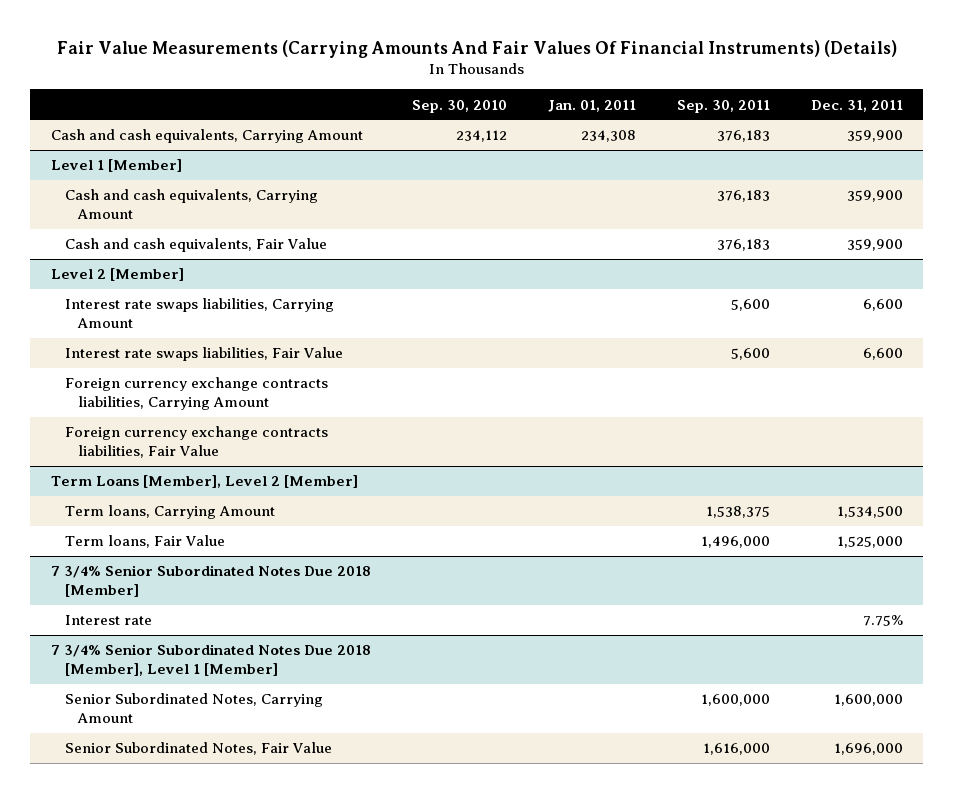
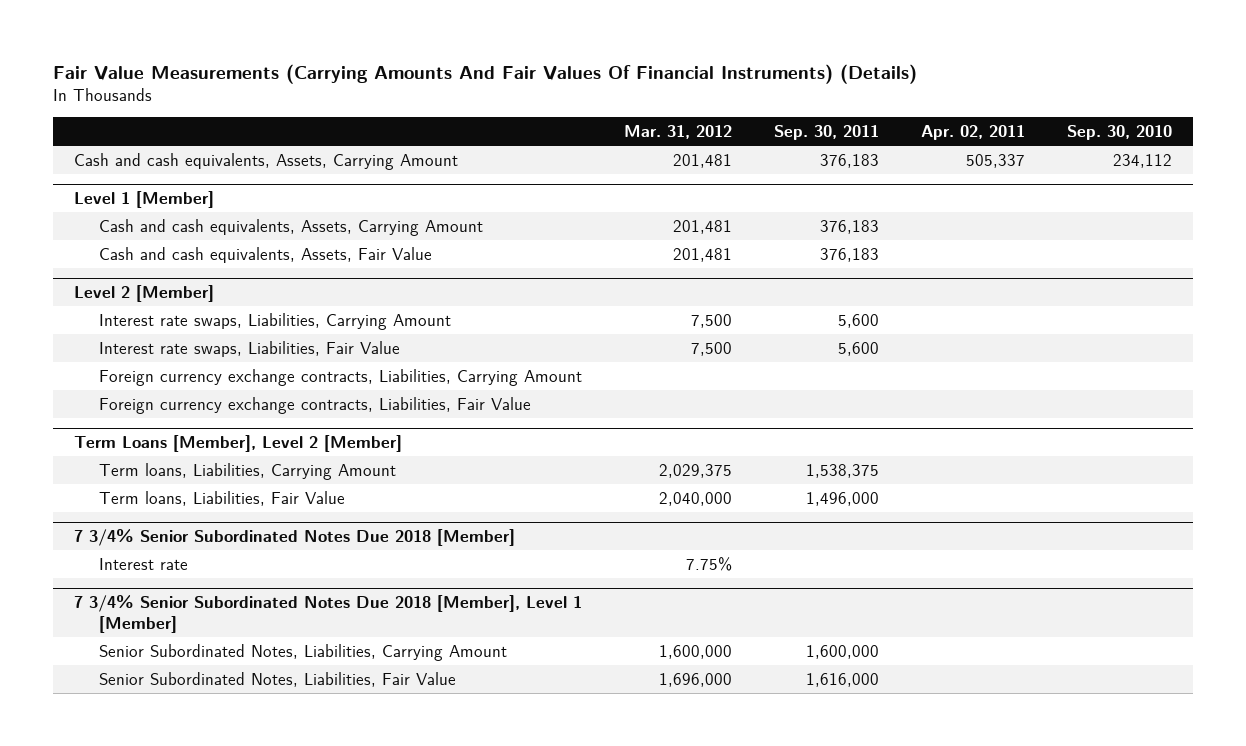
- | Sep. 30, 2010 | Jan. 01, 2011 | Sep. 30, 2011 | Dec. 31, 2011
+ | Mar. 31, 2012 | Sep. 30, 2011 | Apr. 02, 2011 | Sep. 30, 2010
- Cash and cash equivalents, Carrying Amount | 234,112 | 234,308 | 376,183 | 359,900
+ Cash and cash equivalents, Assets, Carrying Amount | 201,481 | 376,183 | 505,337 | 234,112
@ Level 1 [Member]
- Cash and cash equivalents, Carrying Amount | | | 376,183 | 359,900
- Cash and cash equivalents, Fair Value | | | 376,183 | 359,900
+ Cash and cash equivalents, Assets, Carrying Amount | 201,481 | 376,183 | |
+ Cash and cash equivalents, Assets, Fair Value | 201,481 | 376,183 | |
@ Level 2 [Member]
- Interest rate swaps liabilities, Carrying Amount | | | 5,600 | 6,600
- Interest rate swaps liabilities, Fair Value | | | 5,600 | 6,600
- Foreign currency exchange contracts liabilities, Carrying Amount
- Foreign currency exchange contracts liabilities, Fair Value
+ Interest rate swaps, Liabilities, Carrying Amount | 7,500 | 5,600 | |
+ Interest rate swaps, Liabilities, Fair Value | 7,500 | 5,600 | |
+ Foreign currency exchange contracts, Liabilities, Carrying Amount
+ Foreign currency exchange contracts, Liabilities, Fair Value
@ Term Loans [Member], Level 2 [Member]
- Term loans, Carrying Amount | | | 1,538,375 | 1,534,500
- Term loans, Fair Value | | | 1,496,000 | 1,525,000
+ Term loans, Liabilities, Carrying Amount | 2,029,375 | 1,538,375 | |
+ Term loans, Liabilities, Fair Value | 2,040,000 | 1,496,000 | |
@ 7 3/4% Senior Subordinated Notes Due 2018 [Member], Level 1 [Member]
- Senior Subordinated Notes, Carrying Amount | | | 1,600,000 | 1,600,000
- Senior Subordinated Notes, Fair Value | | | 1,616,000 | 1,696,000
+ Senior Subordinated Notes, Liabilities, Carrying Amount | 1,600,000 | 1,600,000 | |
+ Senior Subordinated Notes, Liabilities, Fair Value | 1,696,000 | 1,616,000 | |

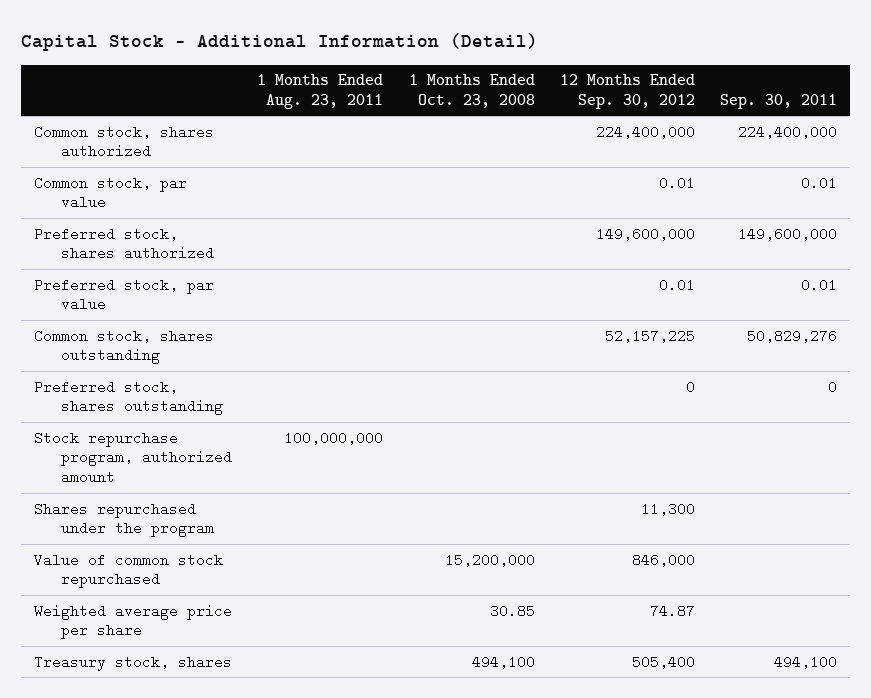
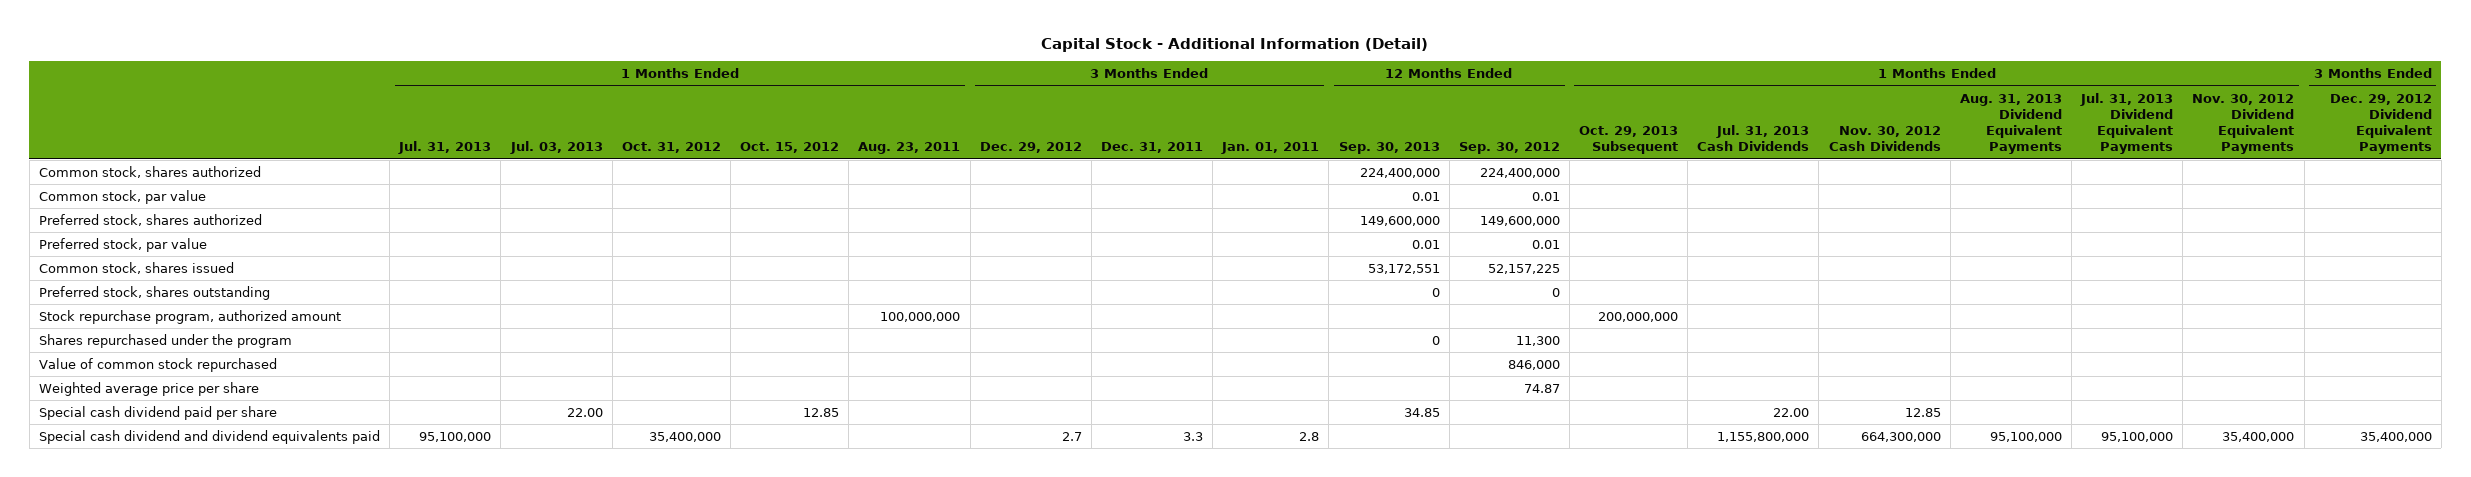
- | 1 Months Ended Aug. 23, 2011 | 1 Months Ended Oct. 23, 2008 | 12 Months Ended Sep. 30, 2012 | Sep. 30, 2011
+ | 1 Months Ended Jul. 31, 2013 | 1 Months Ended Jul. 03, 2013 | 1 Months Ended Oct. 31, 2012 | 1 Months Ended Oct. 15, 2012 | 1 Months Ended Aug. 23, 2011 | 3 Months Ended Dec. 29, 2012 | 3 Months Ended Dec. 31, 2011 | 3 Months Ended Jan. 01, 2011 | 12 Months Ended Sep. 30, 2013 | 12 Months Ended Sep. 30, 2012 | 1 Months Ended Oct. 29, 2013 Subsequent | 1 Months Ended Jul. 31, 2013 Cash Dividends | 1 Months Ended Nov. 30, 2012 Cash Dividends | 1 Months Ended Aug. 31, 2013 Dividend Equivalent Payments | 1 Months Ended Jul. 31, 2013 Dividend Equivalent Payments | 1 Months Ended Nov. 30, 2012 Dividend Equivalent Payments | 3 Months Ended Dec. 29, 2012 Dividend Equivalent Payments
- Common stock, shares outstanding | | | 52,157,225 | 50,829,276
+ Common stock, shares issued | | | | | | | | | 53,172,551 | 52,157,225 | | | | | | |
- Treasury stock, shares | | 494,100 | 505,400 | 494,100
+ Special cash dividend paid per share | | 22.00 | | 12.85 | | | | | 34.85 | | | 22.00 | 12.85 | | | |
+ Special cash dividend and dividend equivalents paid | 95,100,000 | | 35,400,000 | | | 2.7 | 3.3 | 2.8 | | | | 1,155,800,000 | 664,300,000 | 95,100,000 | 95,100,000 | 35,400,000 | 35,400,000

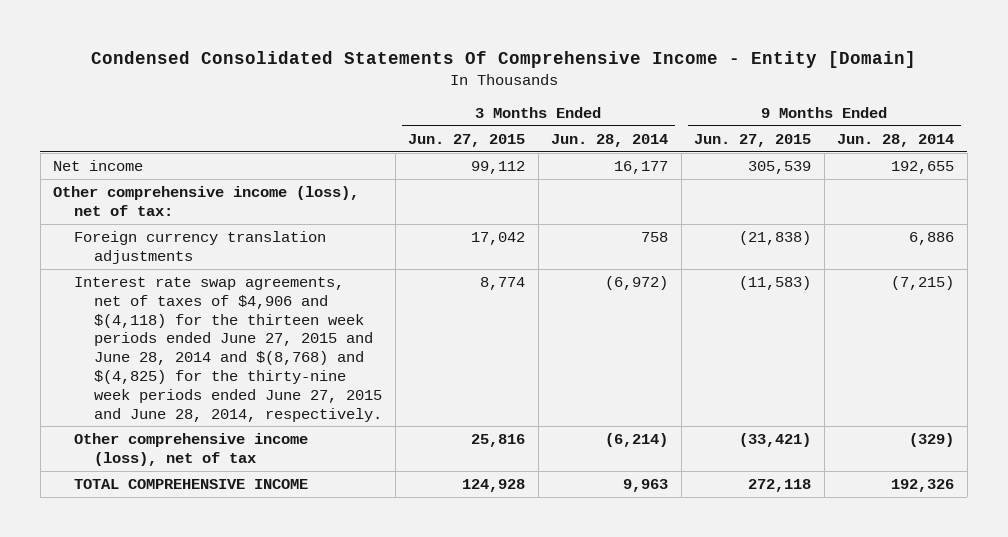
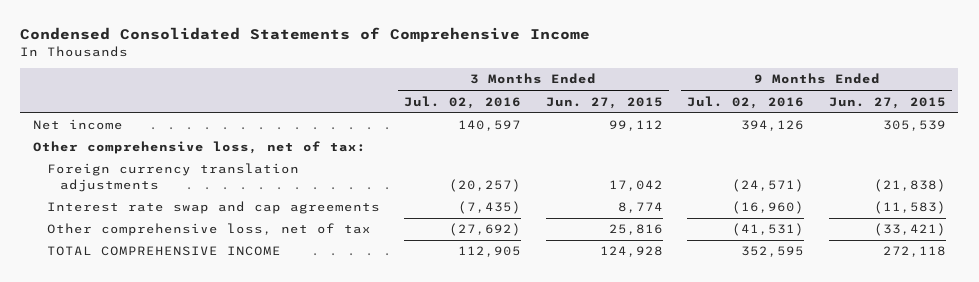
- Condensed Consolidated Statements Of Comprehensive Income - Entity [Domain]
+ Condensed Consolidated Statements of Comprehensive Income
- | 3 Months Ended Jun. 27, 2015 | 3 Months Ended Jun. 28, 2014 | 9 Months Ended Jun. 27, 2015 | 9 Months Ended Jun. 28, 2014
+ | 3 Months Ended Jul. 02, 2016 | 3 Months Ended Jun. 27, 2015 | 9 Months Ended Jul. 02, 2016 | 9 Months Ended Jun. 27, 2015
- Other comprehensive income (loss), net of tax:
+ Other comprehensive loss, net of tax:
- Interest rate swap agreements, net of taxes of $4,906 and $(4,118) for the thirteen week periods ended June 27, 2015 and June 28, 2014 and $(8,768) and $(4,825) for the thirty-nine week periods ended June 27, 2015 and June 28, 2014, respectively. | 8,774 | (6,972) | (11,583) | (7,215)
- Other comprehensive income (loss), net of tax | 25,816 | (6,214) | (33,421) | (329)
+ Interest rate swap and cap agreements | (7,435) | 8,774 | (16,960) | (11,583)
+ Other comprehensive loss, net of tax | (27,692) | 25,816 | (41,531) | (33,421)

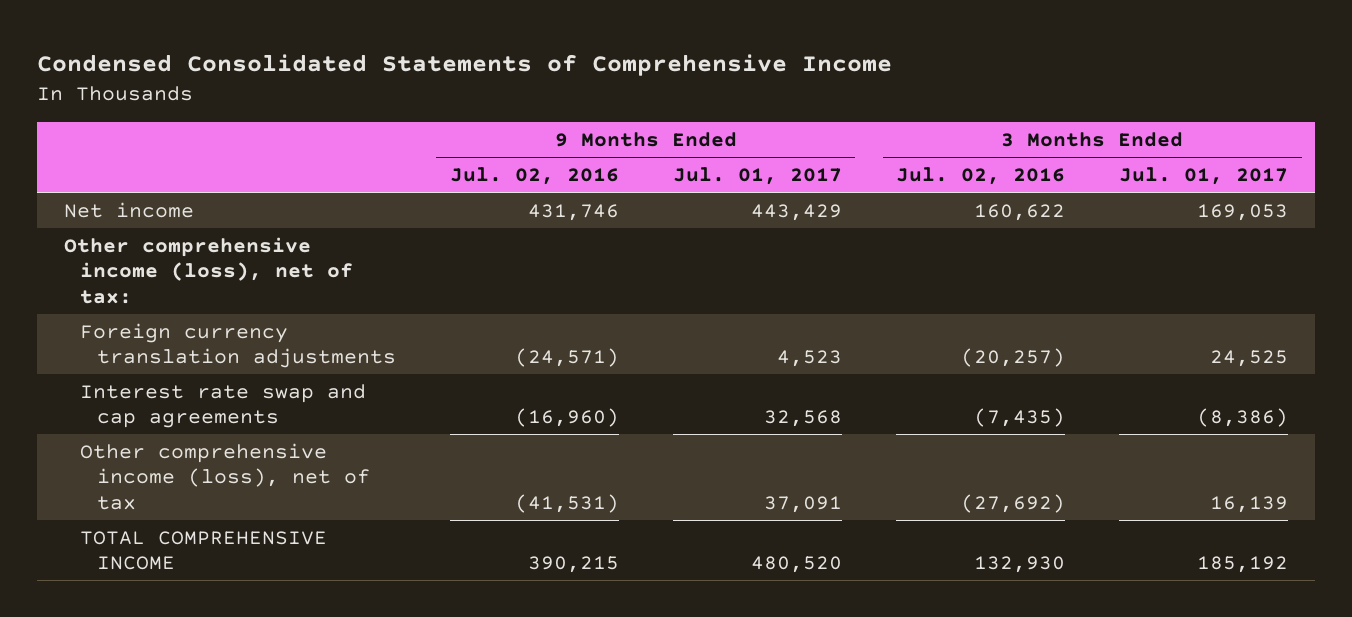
- | 3 Months Ended Jul. 02, 2016 | 3 Months Ended Jun. 27, 2015 | 9 Months Ended Jul. 02, 2016 | 9 Months Ended Jun. 27, 2015
+ | 9 Months Ended Jul. 02, 2016 | 9 Months Ended Jul. 01, 2017 | 3 Months Ended Jul. 02, 2016 | 3 Months Ended Jul. 01, 2017
- Net income | 140,597 | 99,112 | 394,126 | 305,539
- Other comprehensive loss, net of tax:
+ Net income | 431,746 | 443,429 | 160,622 | 169,053
+ Other comprehensive income (loss), net of tax:
- Other comprehensive loss, net of tax | (27,692) | 25,816 | (41,531) | (33,421)
- TOTAL COMPREHENSIVE INCOME | 112,905 | 124,928 | 352,595 | 272,118
+ Other comprehensive income (loss), net of tax | (41,531) | 37,091 | (27,692) | 16,139
+ TOTAL COMPREHENSIVE INCOME | 390,215 | 480,520 | 132,930 | 185,192

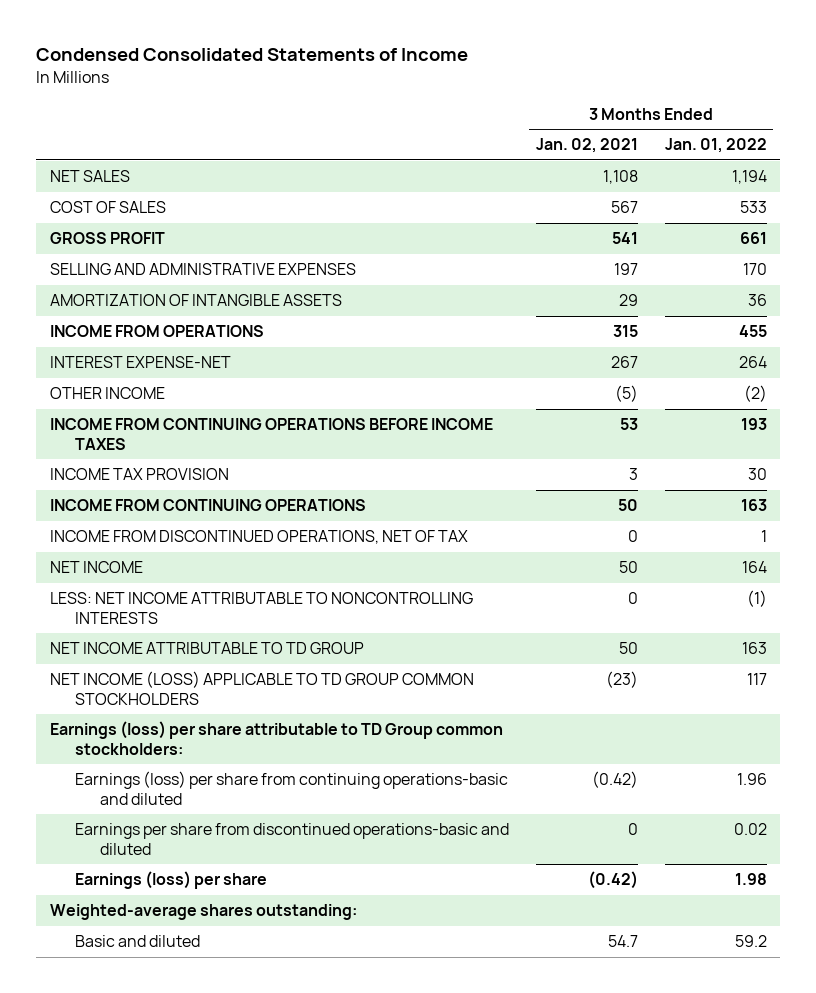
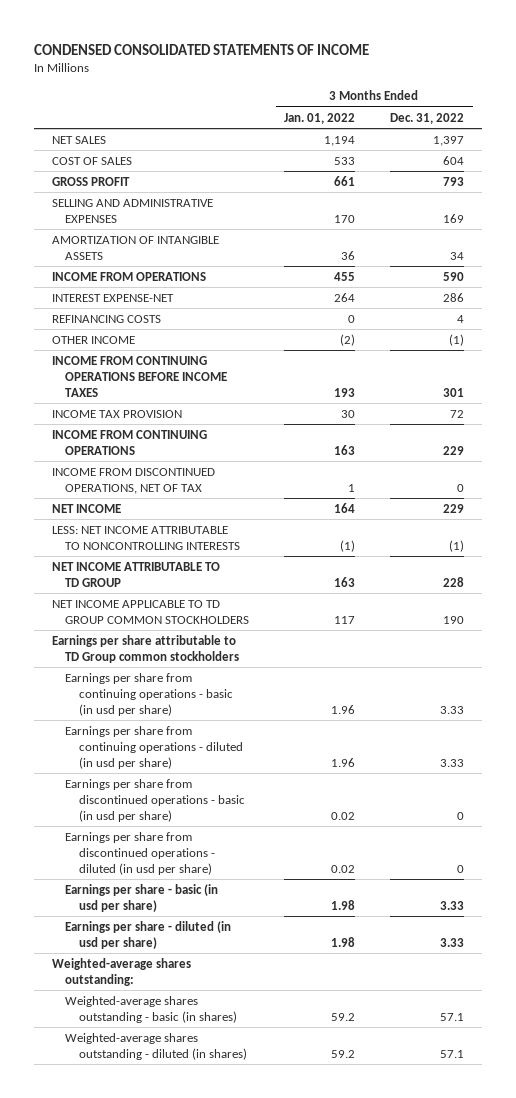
- Condensed Consolidated Statements of Income
+ CONDENSED CONSOLIDATED STATEMENTS OF INCOME
- | 3 Months Ended Jan. 02, 2021 | 3 Months Ended Jan. 01, 2022
+ | 3 Months Ended Jan. 01, 2022 | 3 Months Ended Dec. 31, 2022
+ REFINANCING COSTS | 0 | 4
- NET INCOME (LOSS) APPLICABLE TO TD GROUP COMMON STOCKHOLDERS | (23) | 117
- Earnings (loss) per share attributable to TD Group common stockholders:
- Earnings (loss) per share from continuing operations-basic and diluted | (0.42) | 1.96
- Earnings per share from discontinued operations-basic and diluted | 0 | 0.02
- Earnings (loss) per share | (0.42) | 1.98
+ NET INCOME APPLICABLE TO TD GROUP COMMON STOCKHOLDERS | 117 | 190
+ Earnings per share attributable to TD Group common stockholders
+ Earnings per share from continuing operations - basic (in usd per share) | 1.96 | 3.33
+ Earnings per share from continuing operations - diluted (in usd per share) | 1.96 | 3.33
+ Earnings per share from discontinued operations - basic (in usd per share) | 0.02 | 0
+ Earnings per share from discontinued operations - diluted (in usd per share) | 0.02 | 0
+ Earnings per share - basic (in usd per share) | 1.98 | 3.33
+ Earnings per share - diluted (in usd per share) | 1.98 | 3.33
- Basic and diluted | 54.7 | 59.2
+ Weighted-average shares outstanding - basic (in shares) | 59.2 | 57.1
+ Weighted-average shares outstanding - diluted (in shares) | 59.2 | 57.1

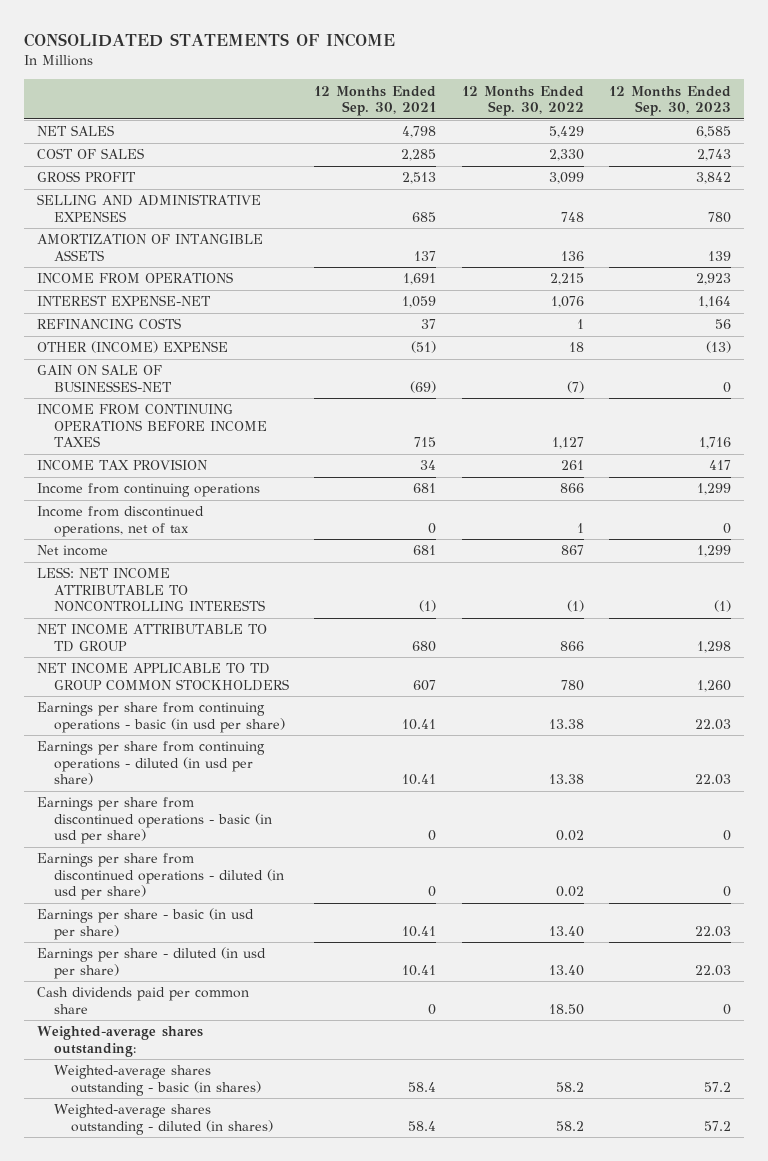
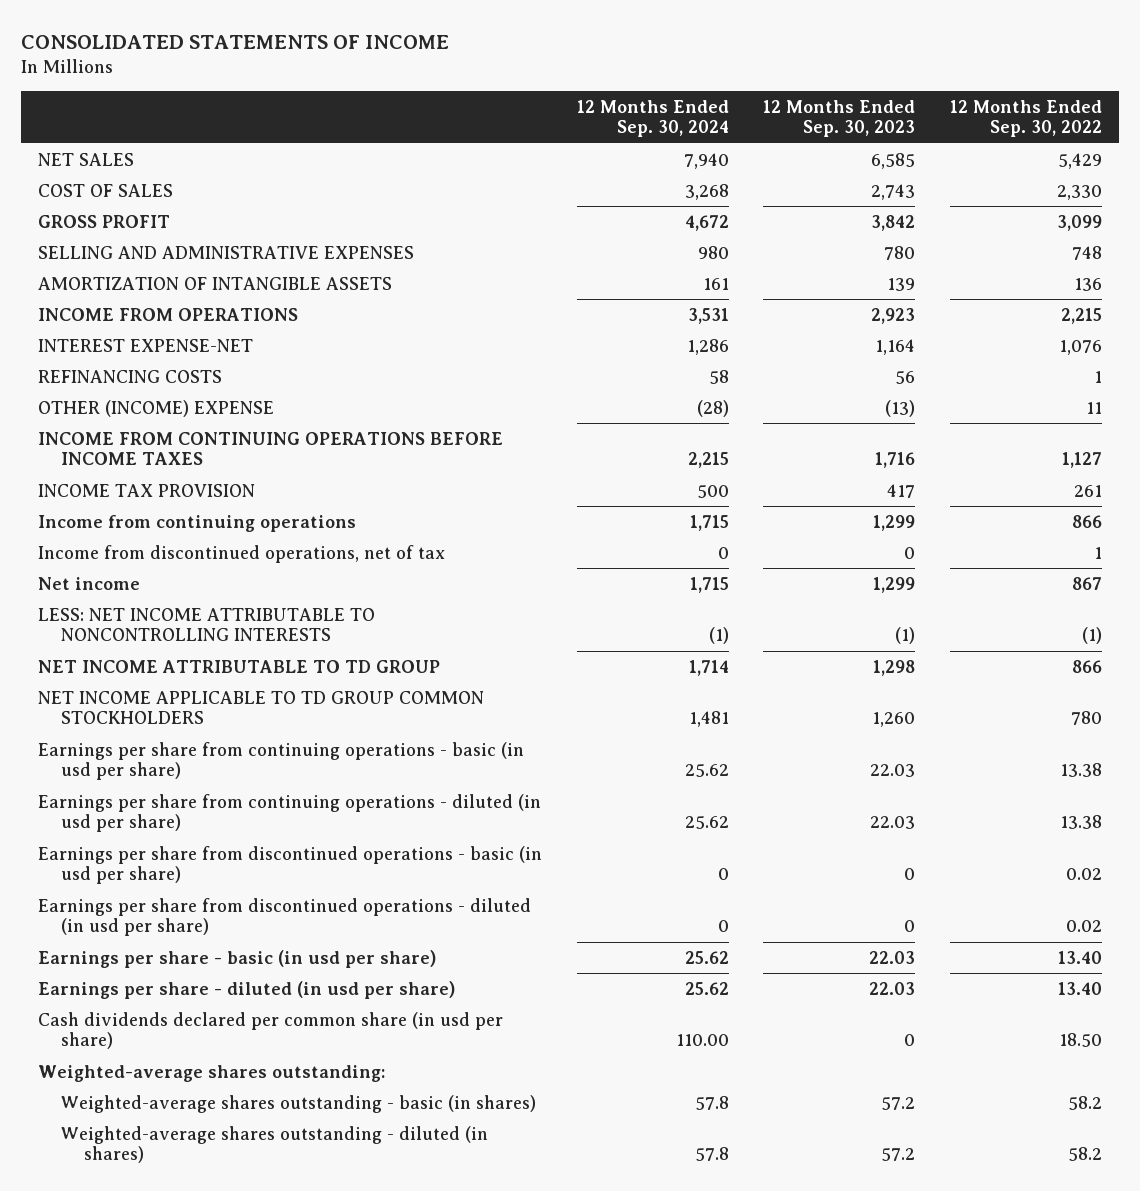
- | 12 Months Ended Sep. 30, 2021 | 12 Months Ended Sep. 30, 2022 | 12 Months Ended Sep. 30, 2023
+ | 12 Months Ended Sep. 30, 2024 | 12 Months Ended Sep. 30, 2023 | 12 Months Ended Sep. 30, 2022
- OTHER (INCOME) EXPENSE | (51) | 18 | (13)
- GAIN ON SALE OF BUSINESSES-NET | (69) | (7) | 0
+ OTHER (INCOME) EXPENSE | (28) | (13) | 11
- Cash dividends paid per common share | 0 | 18.50 | 0
+ Cash dividends declared per common share (in usd per share) | 110.00 | 0 | 18.50

